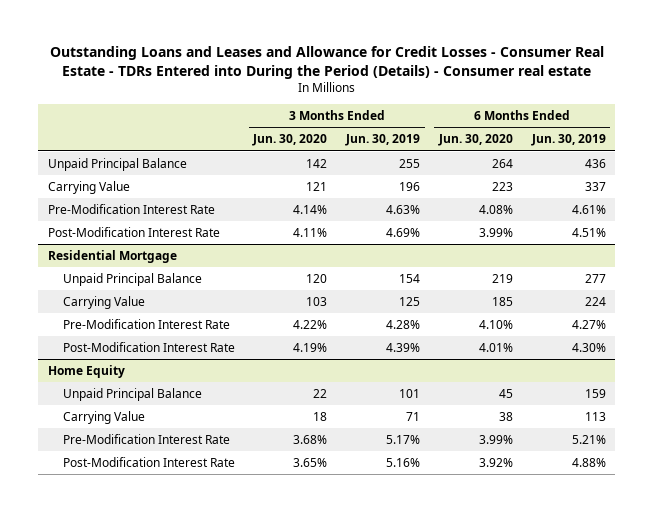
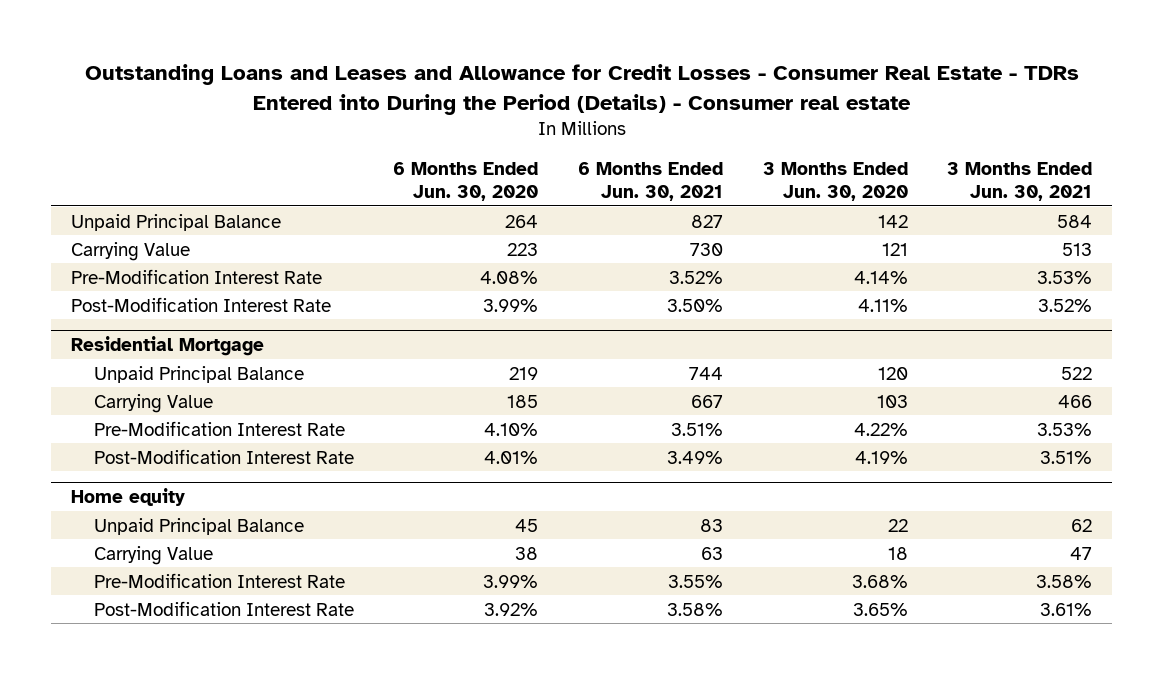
- | 3 Months Ended Jun. 30, 2020 | 3 Months Ended Jun. 30, 2019 | 6 Months Ended Jun. 30, 2020 | 6 Months Ended Jun. 30, 2019
+ | 6 Months Ended Jun. 30, 2020 | 6 Months Ended Jun. 30, 2021 | 3 Months Ended Jun. 30, 2020 | 3 Months Ended Jun. 30, 2021
- Home Equity
+ Home equity

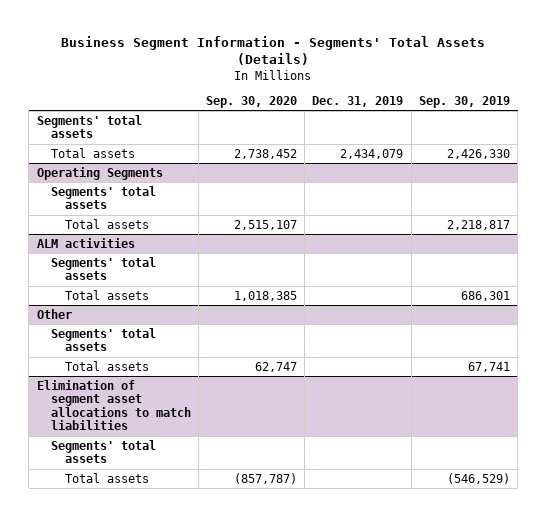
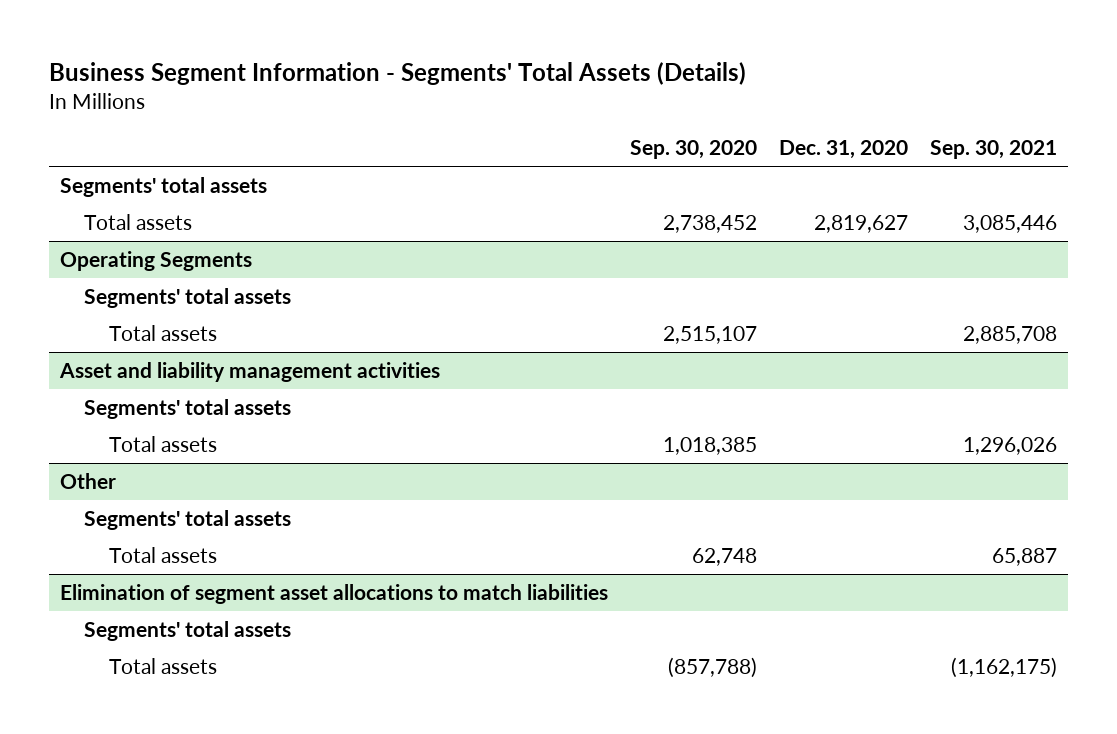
- | Sep. 30, 2020 | Dec. 31, 2019 | Sep. 30, 2019
+ | Sep. 30, 2020 | Dec. 31, 2020 | Sep. 30, 2021
- ALM activities
+ Asset and liability management activities
@ Other
- Total assets | 62,747 | | 67,741
+ Total assets | 62,748 | | 65,887
@ Elimination of segment asset allocations to match liabilities
- Total assets | (857,787) | | (546,529)
+ Total assets | (857,788) | | (1,162,175)

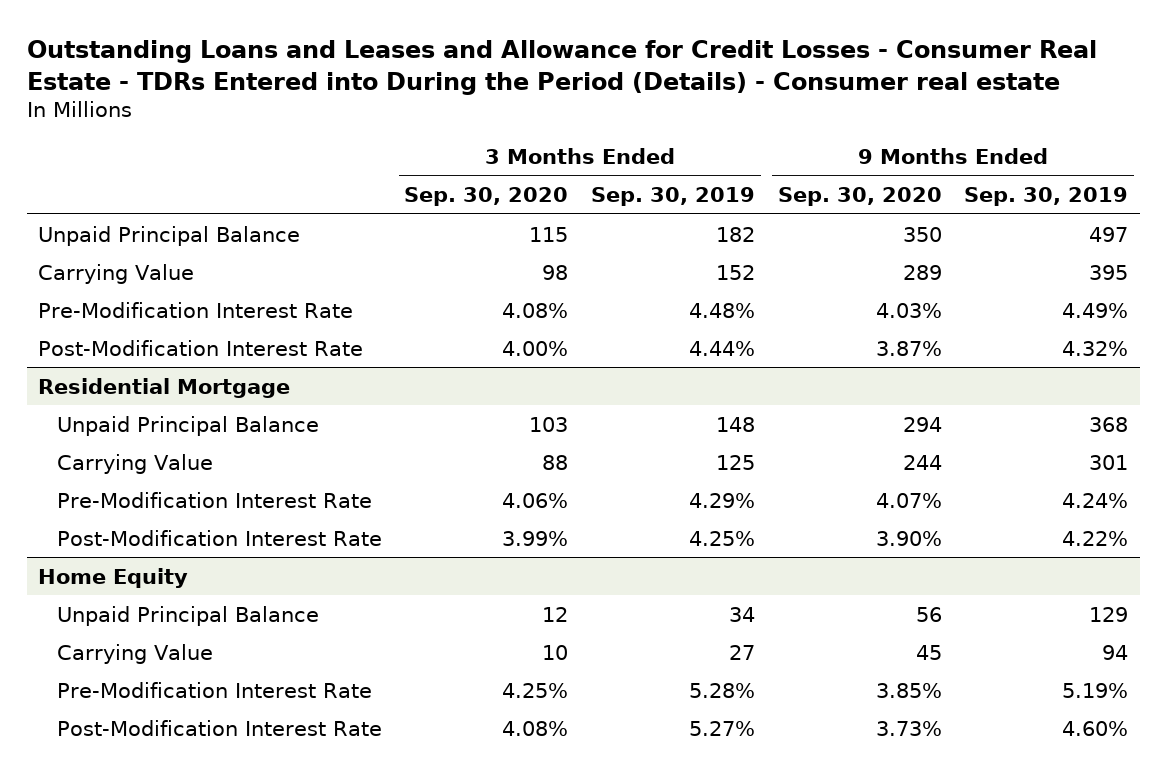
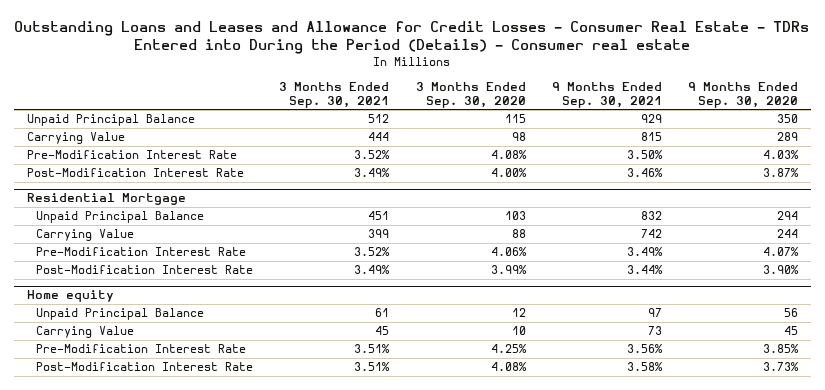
- | 3 Months Ended Sep. 30, 2020 | 3 Months Ended Sep. 30, 2019 | 9 Months Ended Sep. 30, 2020 | 9 Months Ended Sep. 30, 2019
+ | 3 Months Ended Sep. 30, 2021 | 3 Months Ended Sep. 30, 2020 | 9 Months Ended Sep. 30, 2021 | 9 Months Ended Sep. 30, 2020
- Home Equity
+ Home equity

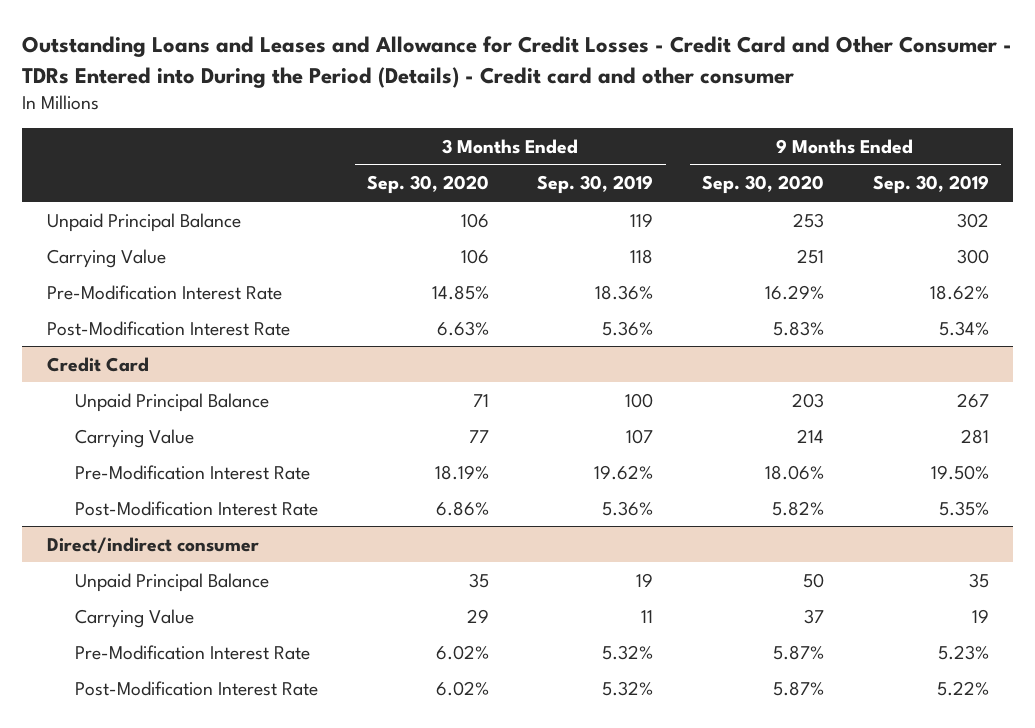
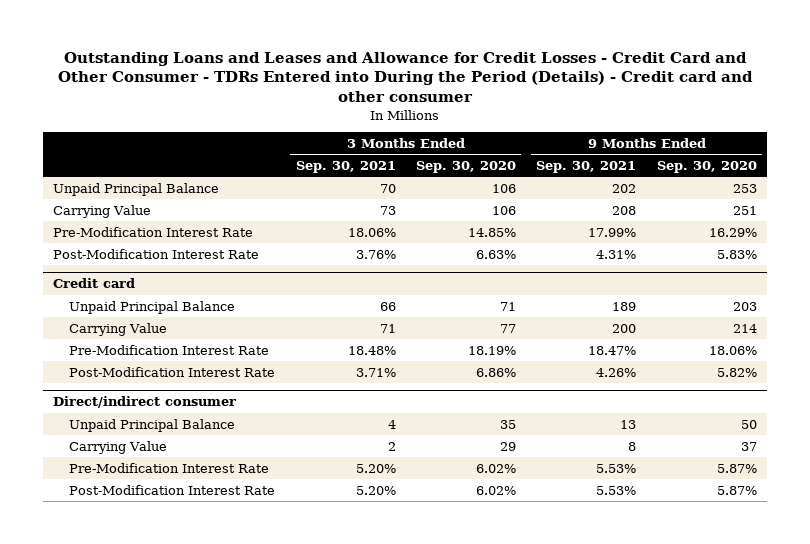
- | 3 Months Ended Sep. 30, 2020 | 3 Months Ended Sep. 30, 2019 | 9 Months Ended Sep. 30, 2020 | 9 Months Ended Sep. 30, 2019
+ | 3 Months Ended Sep. 30, 2021 | 3 Months Ended Sep. 30, 2020 | 9 Months Ended Sep. 30, 2021 | 9 Months Ended Sep. 30, 2020
- Credit Card
+ Credit card

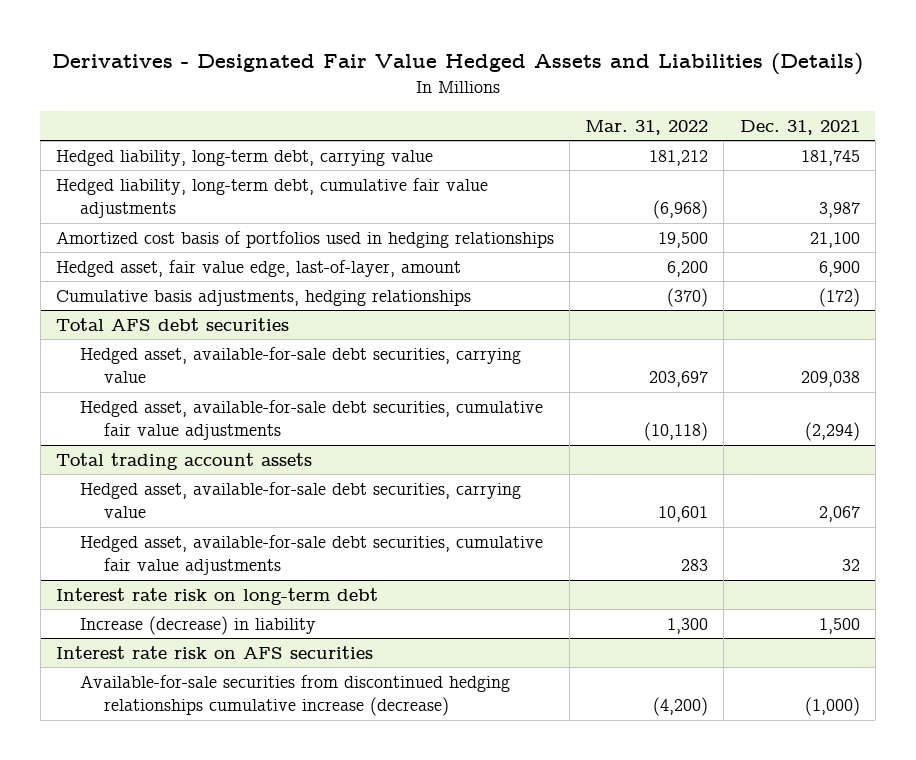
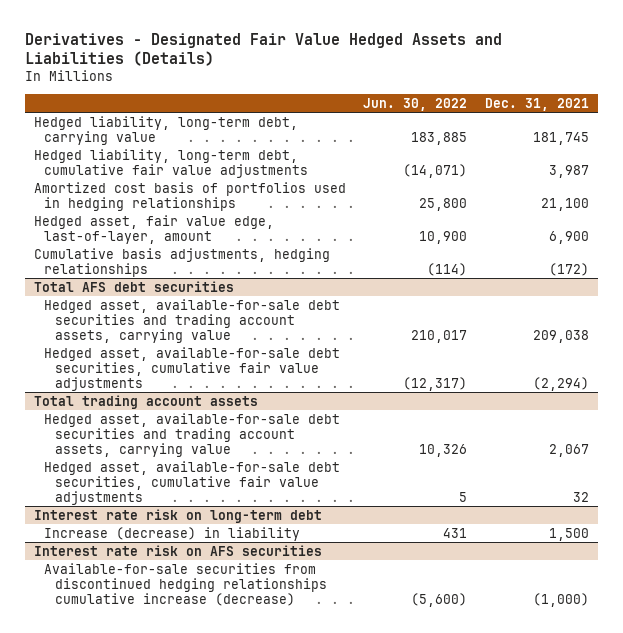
- | Mar. 31, 2022 | Dec. 31, 2021
+ | Jun. 30, 2022 | Dec. 31, 2021
@ Total AFS debt securities
- Hedged asset, available-for-sale debt securities, carrying value | 203,697 | 209,038
+ Hedged asset, available-for-sale debt securities and trading account assets, carrying value | 210,017 | 209,038
@ Total trading account assets
- Hedged asset, available-for-sale debt securities, carrying value | 10,601 | 2,067
+ Hedged asset, available-for-sale debt securities and trading account assets, carrying value | 10,326 | 2,067

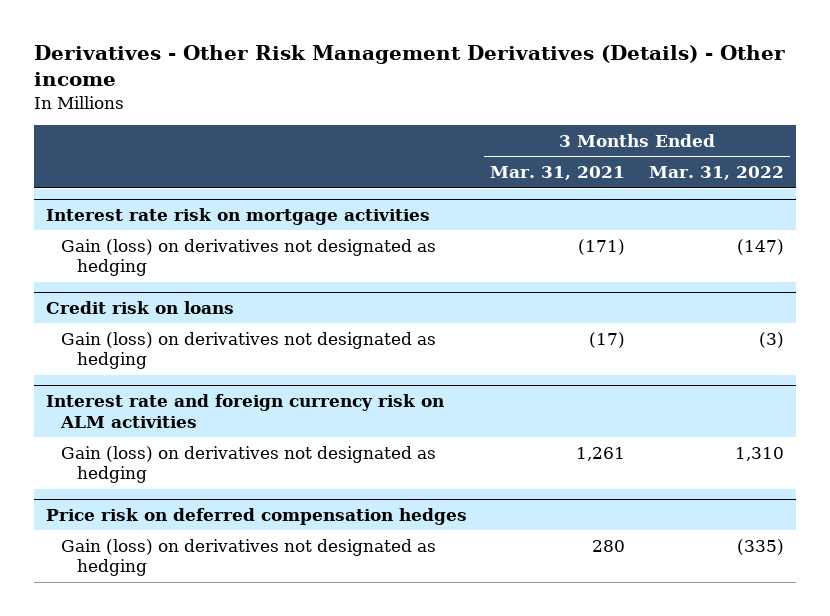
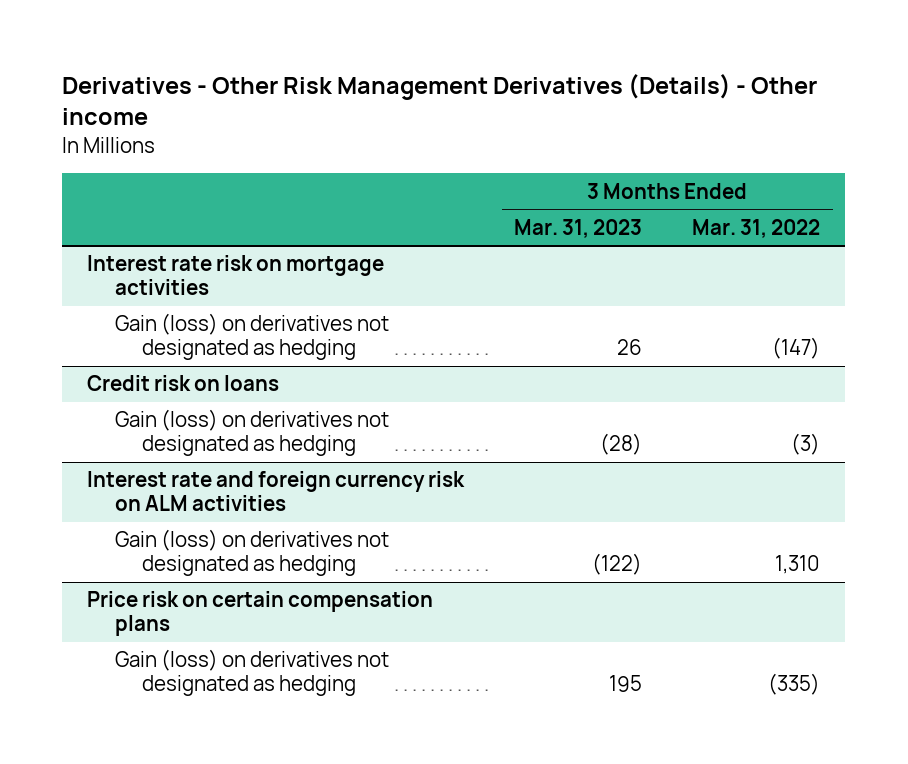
- | 3 Months Ended Mar. 31, 2021 | 3 Months Ended Mar. 31, 2022
+ | 3 Months Ended Mar. 31, 2023 | 3 Months Ended Mar. 31, 2022
- Price risk on deferred compensation hedges
+ Price risk on certain compensation plans

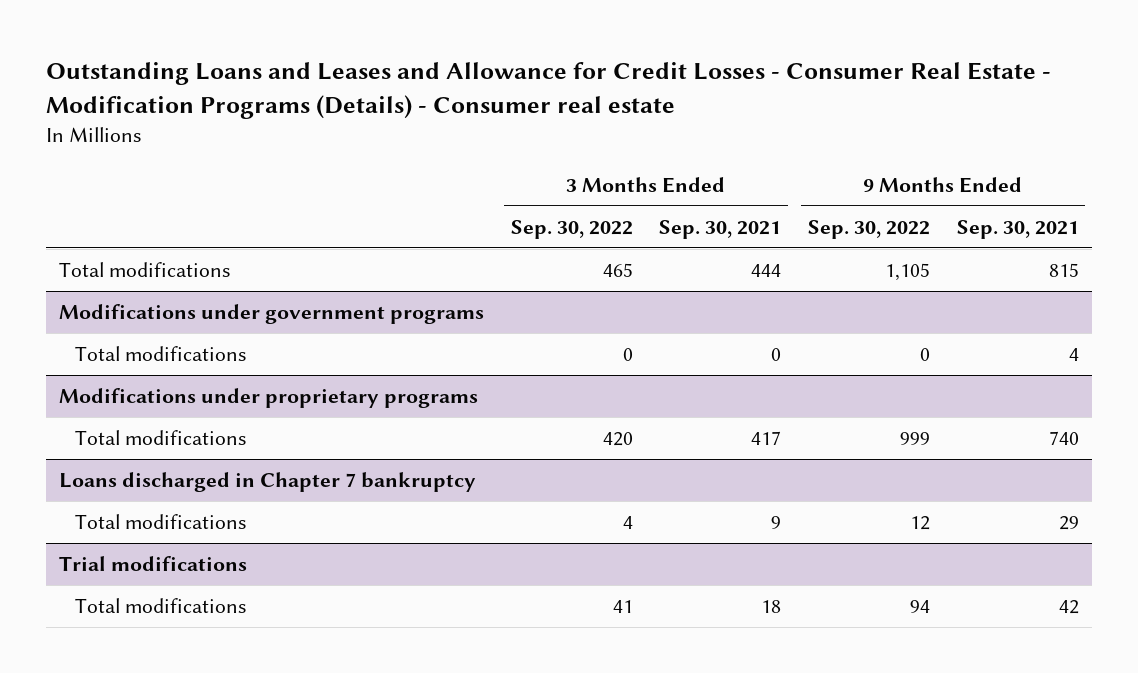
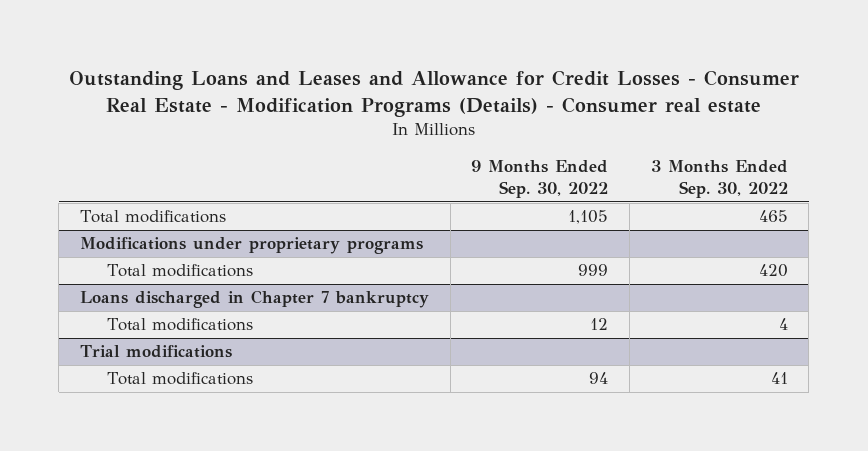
- | 3 Months Ended Sep. 30, 2022 | 3 Months Ended Sep. 30, 2021 | 9 Months Ended Sep. 30, 2022 | 9 Months Ended Sep. 30, 2021
+ | 9 Months Ended Sep. 30, 2022 | 3 Months Ended Sep. 30, 2022
- Modifications under government programs
- Total modifications | 0 | 0 | 0 | 4

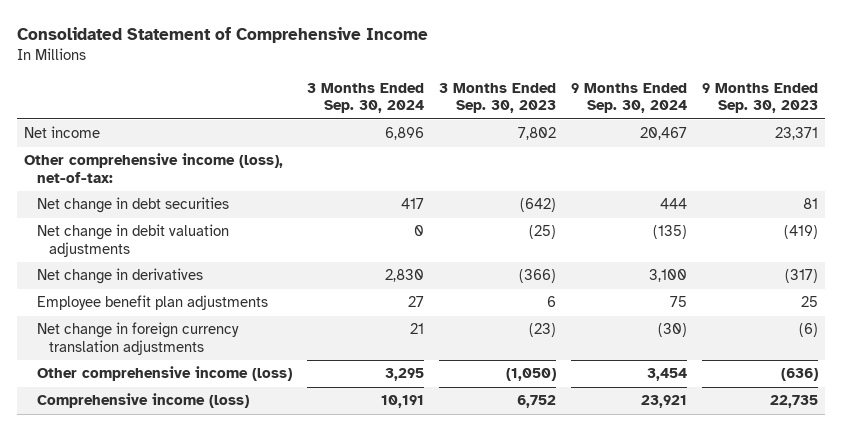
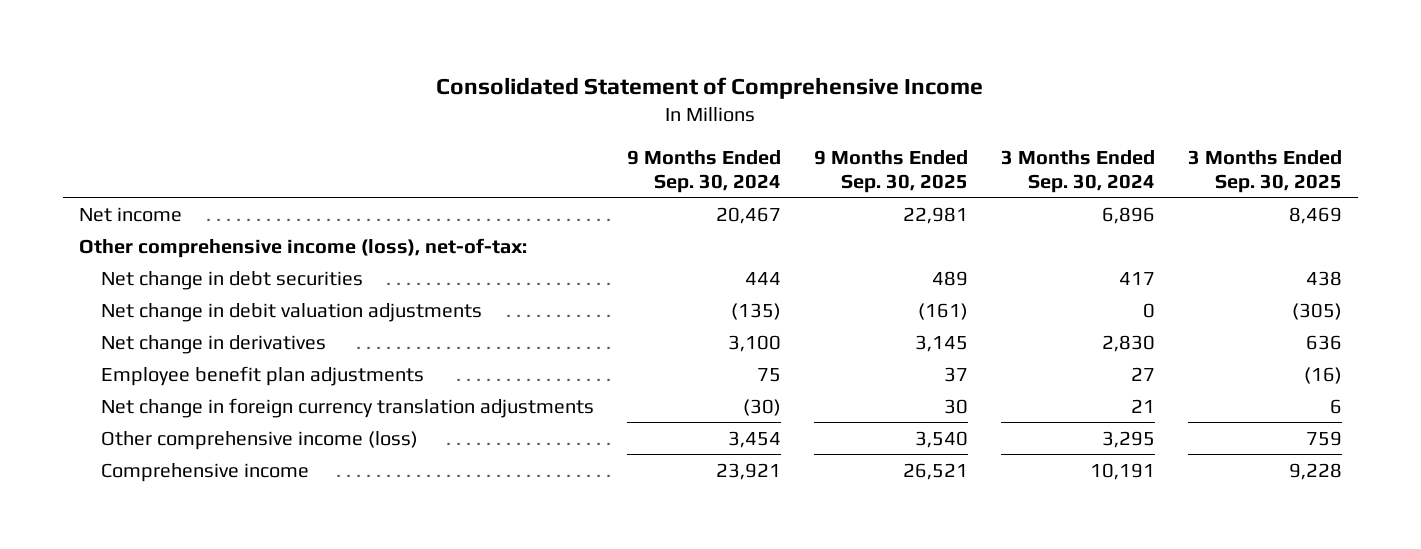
- | 3 Months Ended Sep. 30, 2024 | 3 Months Ended Sep. 30, 2023 | 9 Months Ended Sep. 30, 2024 | 9 Months Ended Sep. 30, 2023
+ | 9 Months Ended Sep. 30, 2024 | 9 Months Ended Sep. 30, 2025 | 3 Months Ended Sep. 30, 2024 | 3 Months Ended Sep. 30, 2025
- Comprehensive income (loss) | 10,191 | 6,752 | 23,921 | 22,735
+ Comprehensive income | 23,921 | 26,521 | 10,191 | 9,228

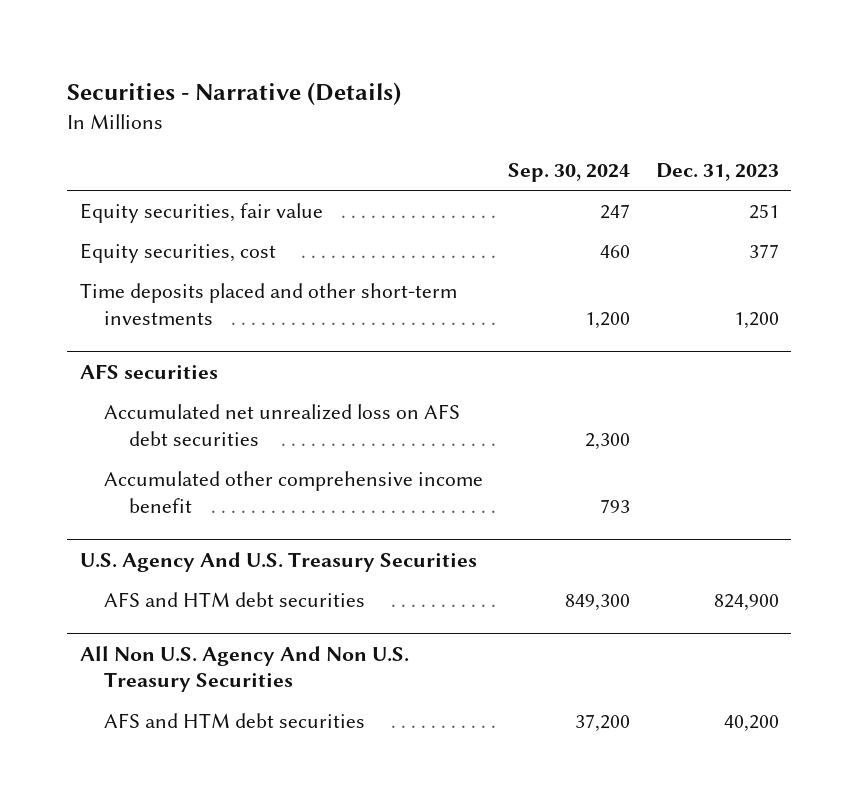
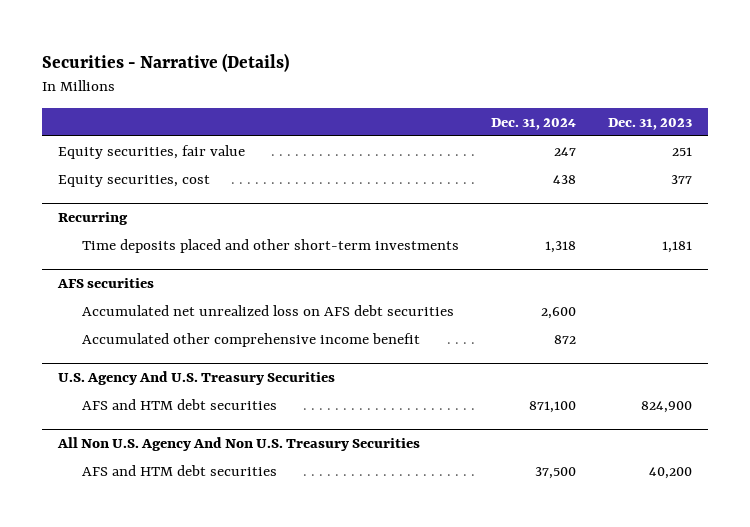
- | Sep. 30, 2024 | Dec. 31, 2023
+ | Dec. 31, 2024 | Dec. 31, 2023
- Time deposits placed and other short-term investments | 1,200 | 1,200
+ Recurring
+ Time deposits placed and other short-term investments | 1,318 | 1,181

